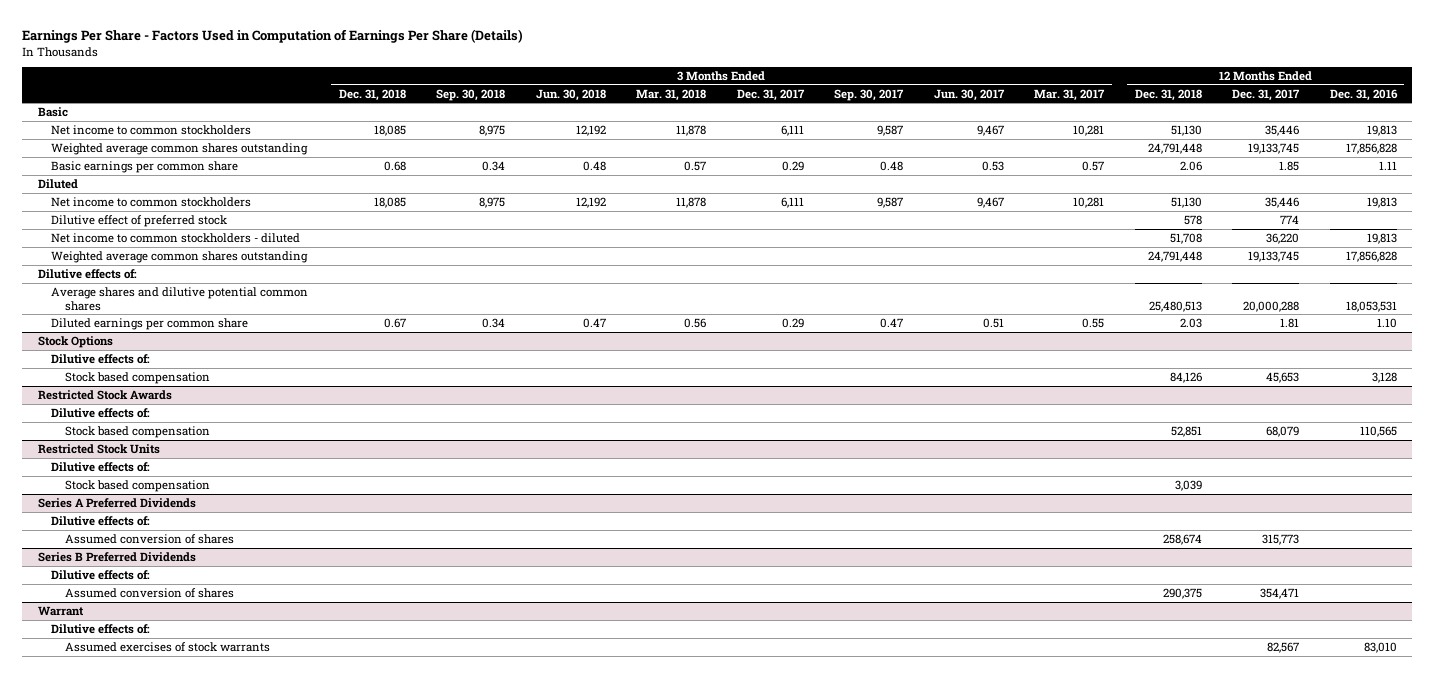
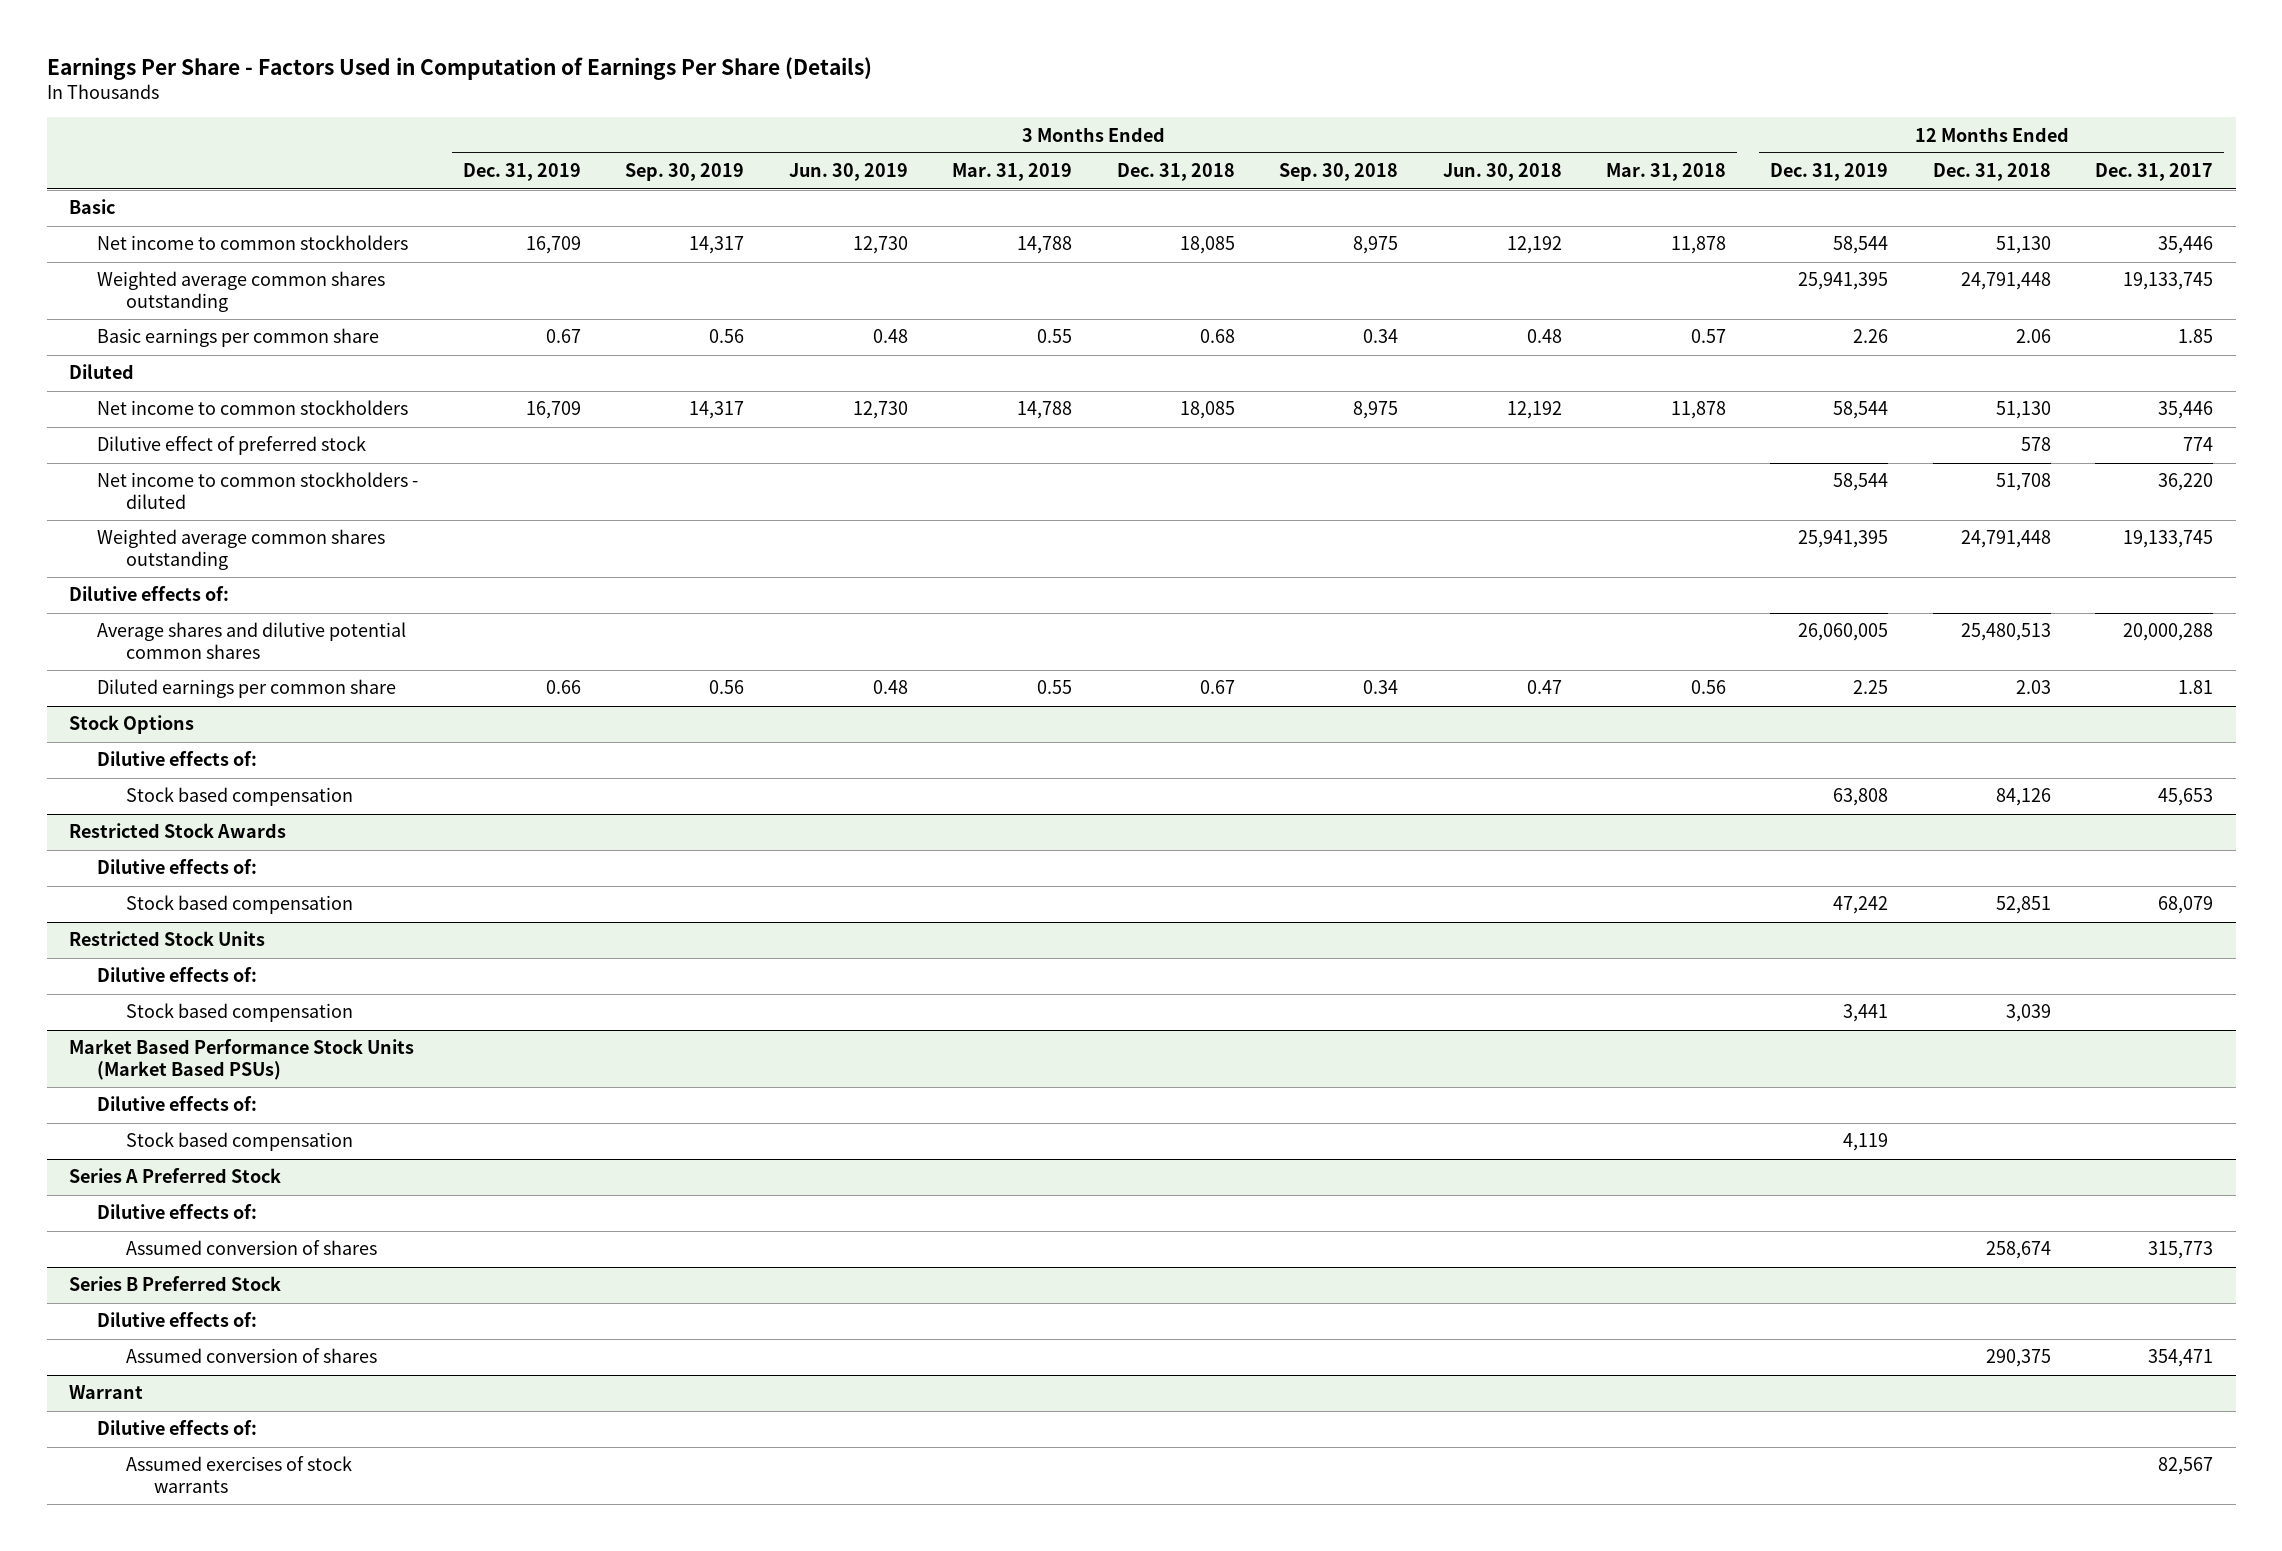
- | 3 Months Ended Dec. 31, 2018 | 3 Months Ended Sep. 30, 2018 | 3 Months Ended Jun. 30, 2018 | 3 Months Ended Mar. 31, 2018 | 3 Months Ended Dec. 31, 2017 | 3 Months Ended Sep. 30, 2017 | 3 Months Ended Jun. 30, 2017 | 3 Months Ended Mar. 31, 2017 | 12 Months Ended Dec. 31, 2018 | 12 Months Ended Dec. 31, 2017 | 12 Months Ended Dec. 31, 2016
+ | 3 Months Ended Dec. 31, 2019 | 3 Months Ended Sep. 30, 2019 | 3 Months Ended Jun. 30, 2019 | 3 Months Ended Mar. 31, 2019 | 3 Months Ended Dec. 31, 2018 | 3 Months Ended Sep. 30, 2018 | 3 Months Ended Jun. 30, 2018 | 3 Months Ended Mar. 31, 2018 | 12 Months Ended Dec. 31, 2019 | 12 Months Ended Dec. 31, 2018 | 12 Months Ended Dec. 31, 2017
- Series A Preferred Dividends
+ Market Based Performance Stock Units (Market Based PSUs)
+ Stock based compensation | | | | | | | | | 4,119 | |
+ Series A Preferred Stock
+ Dilutive effects of:
- Series B Preferred Dividends
+ Series B Preferred Stock

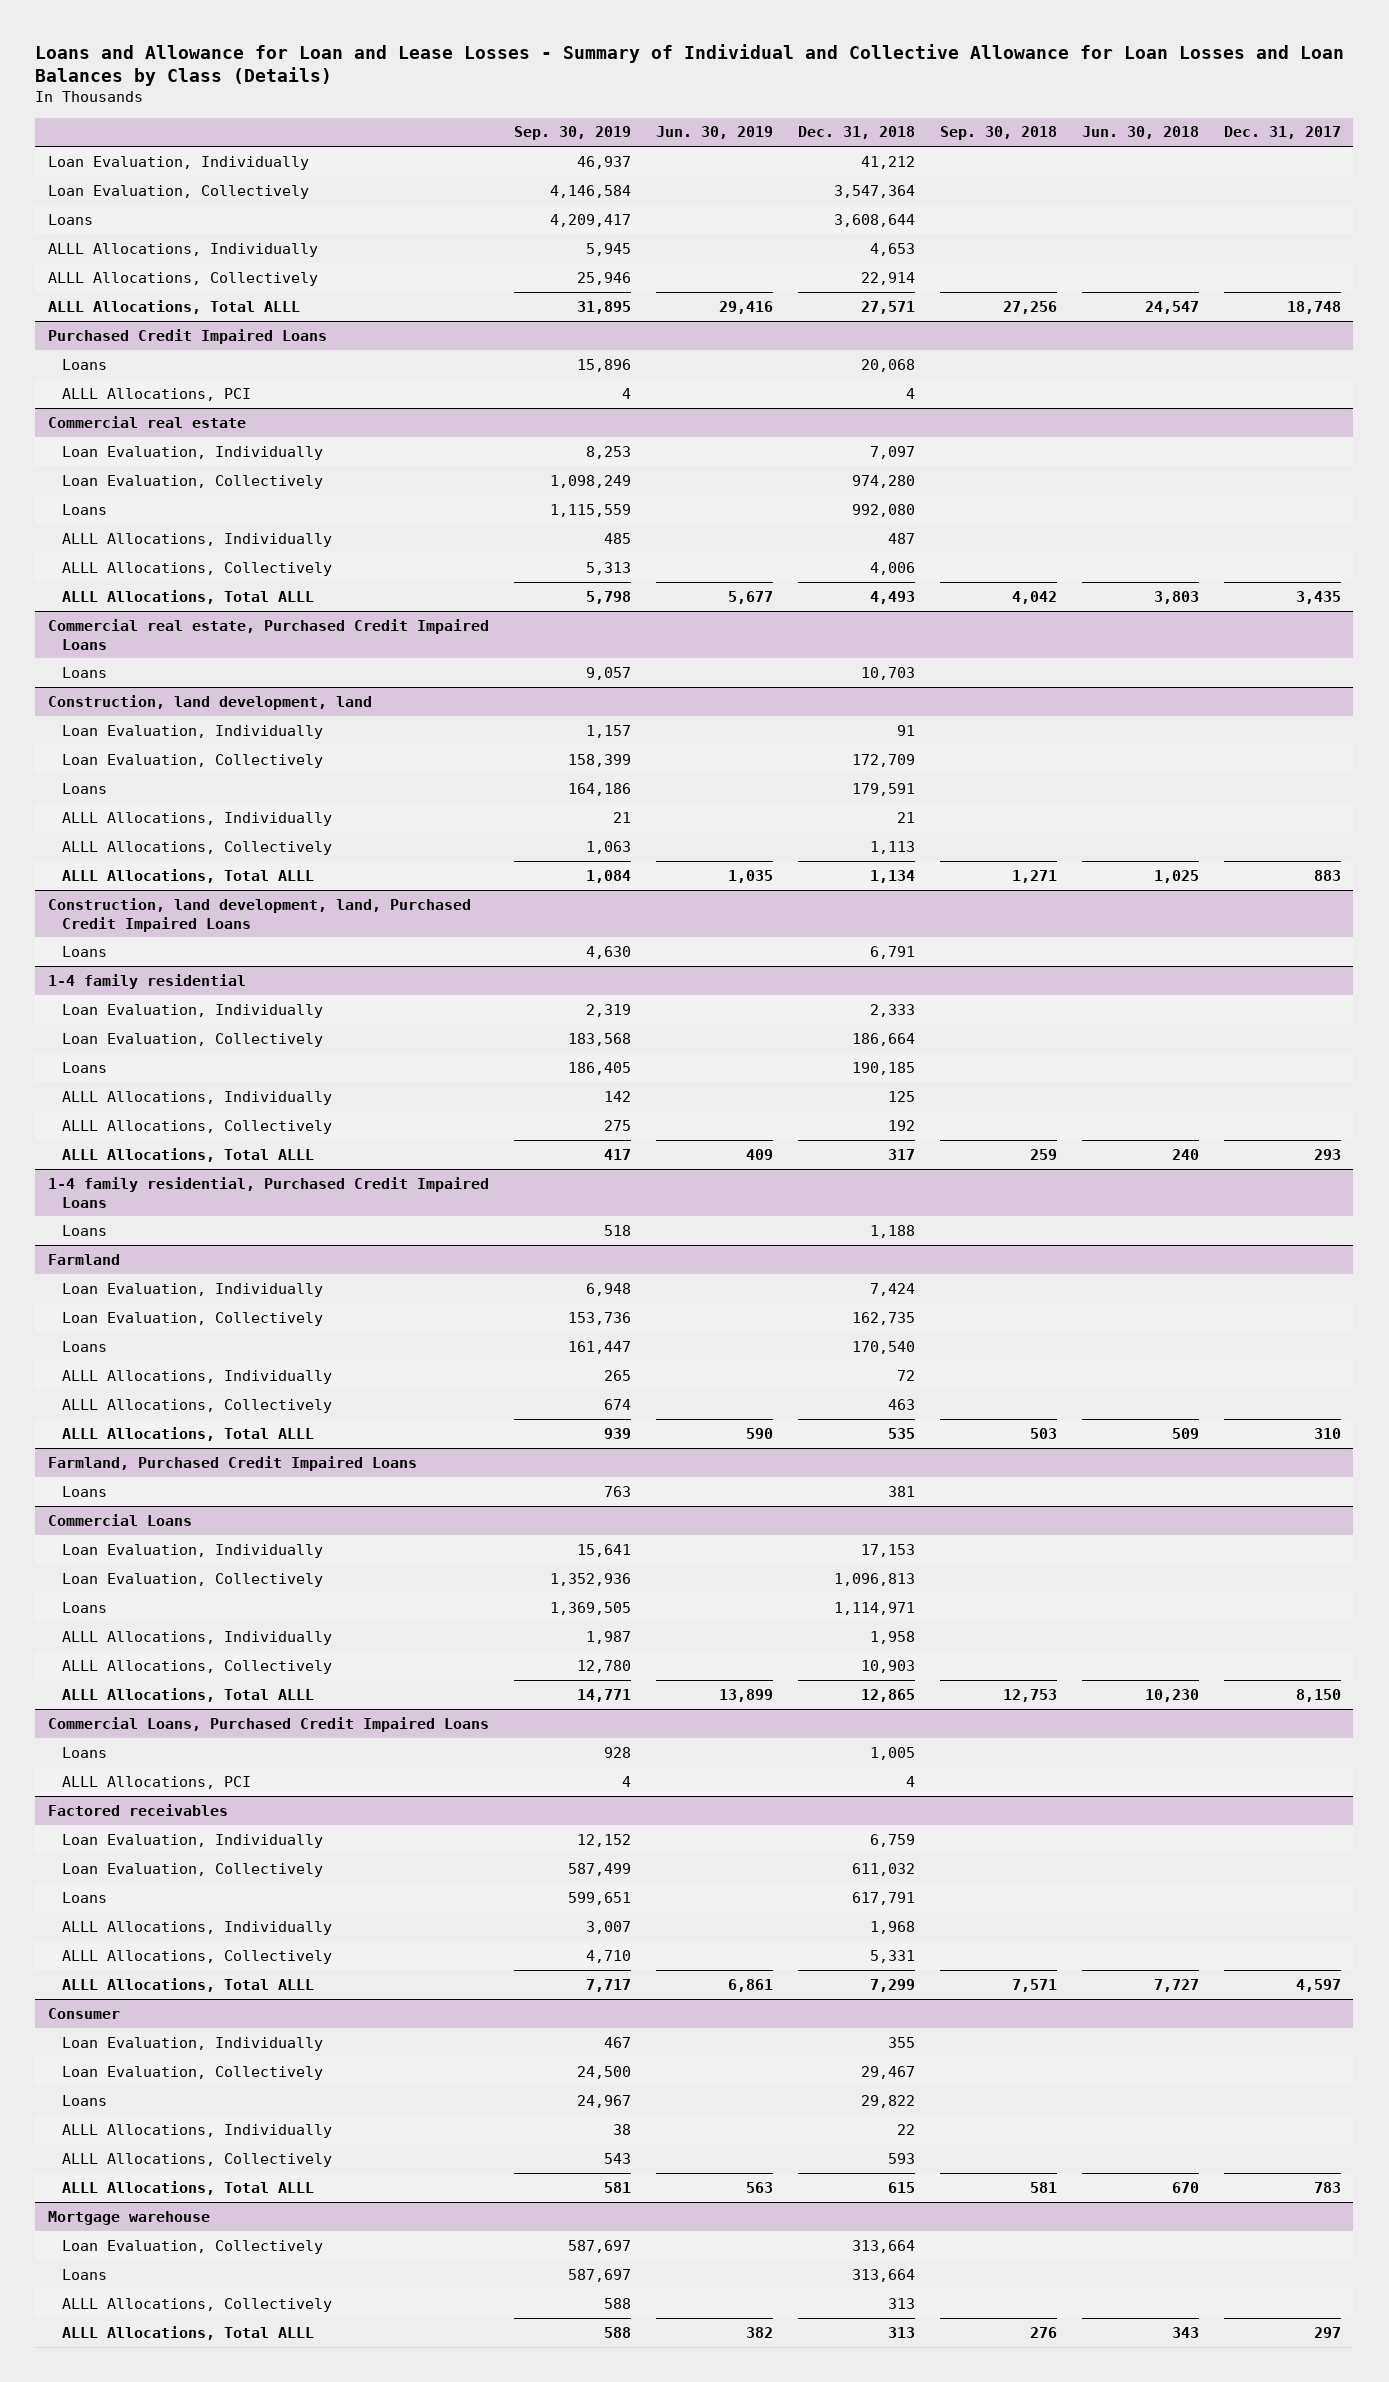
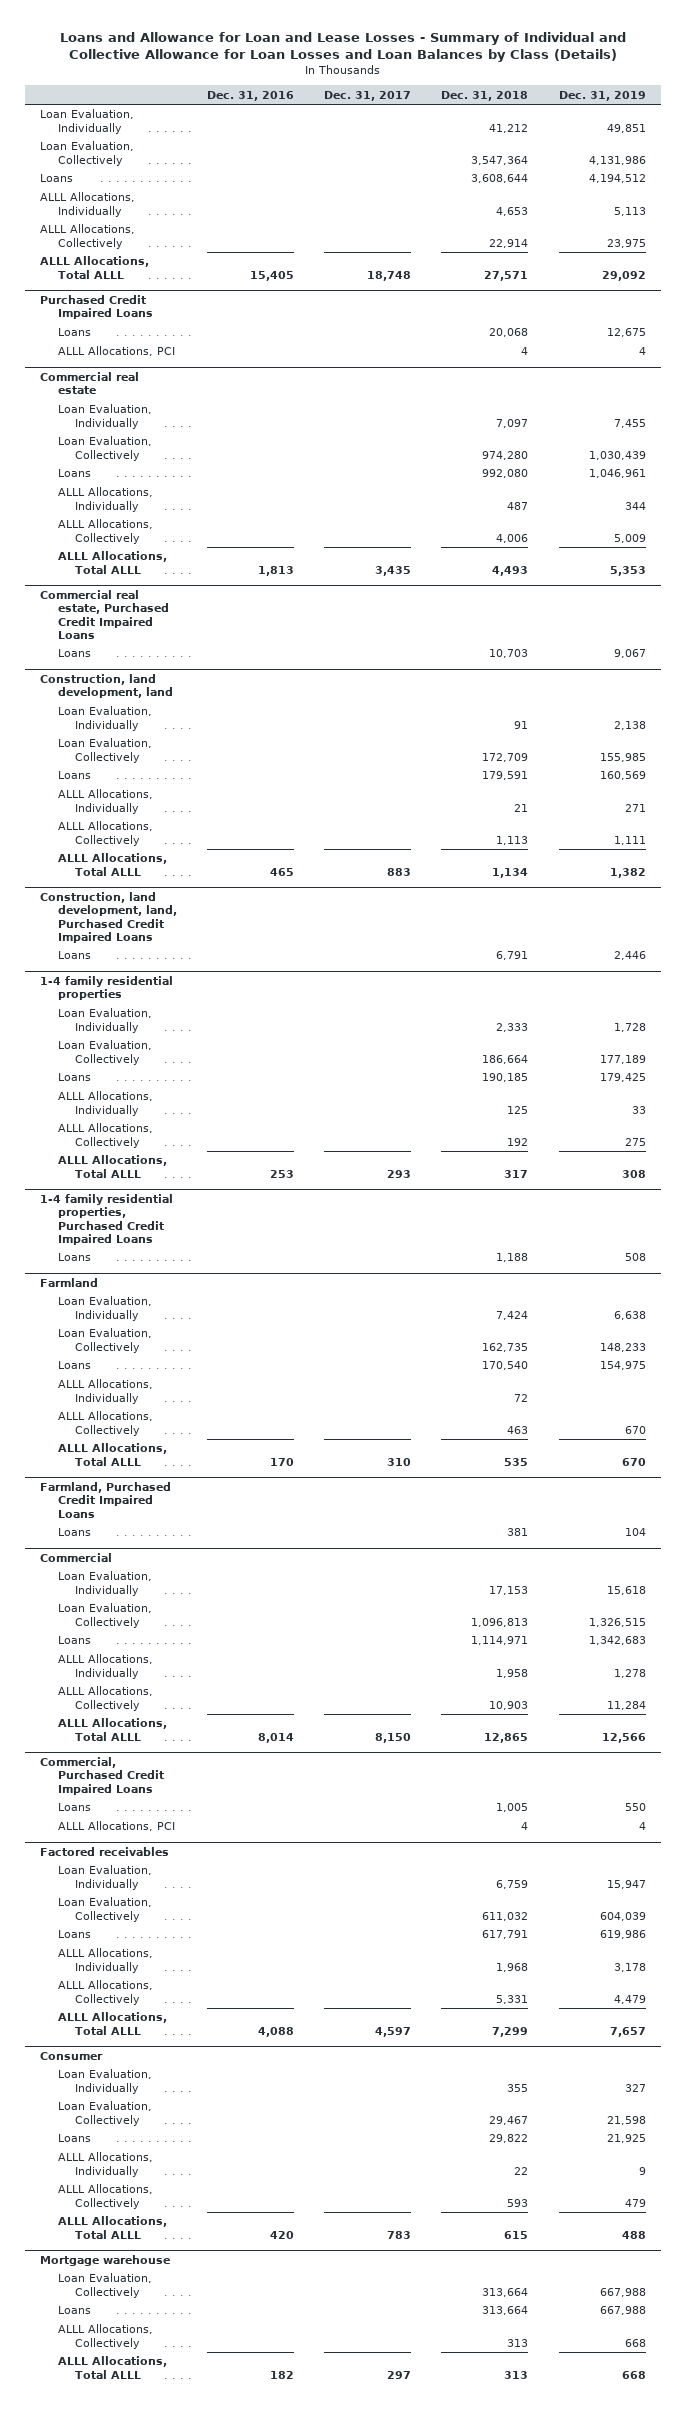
- | Sep. 30, 2019 | Jun. 30, 2019 | Dec. 31, 2018 | Sep. 30, 2018 | Jun. 30, 2018 | Dec. 31, 2017
+ | Dec. 31, 2016 | Dec. 31, 2017 | Dec. 31, 2018 | Dec. 31, 2019
- 1-4 family residential
+ 1-4 family residential properties
- 1-4 family residential, Purchased Credit Impaired Loans
+ 1-4 family residential properties, Purchased Credit Impaired Loans
- Commercial Loans
+ Commercial
- Commercial Loans, Purchased Credit Impaired Loans
+ Commercial, Purchased Credit Impaired Loans

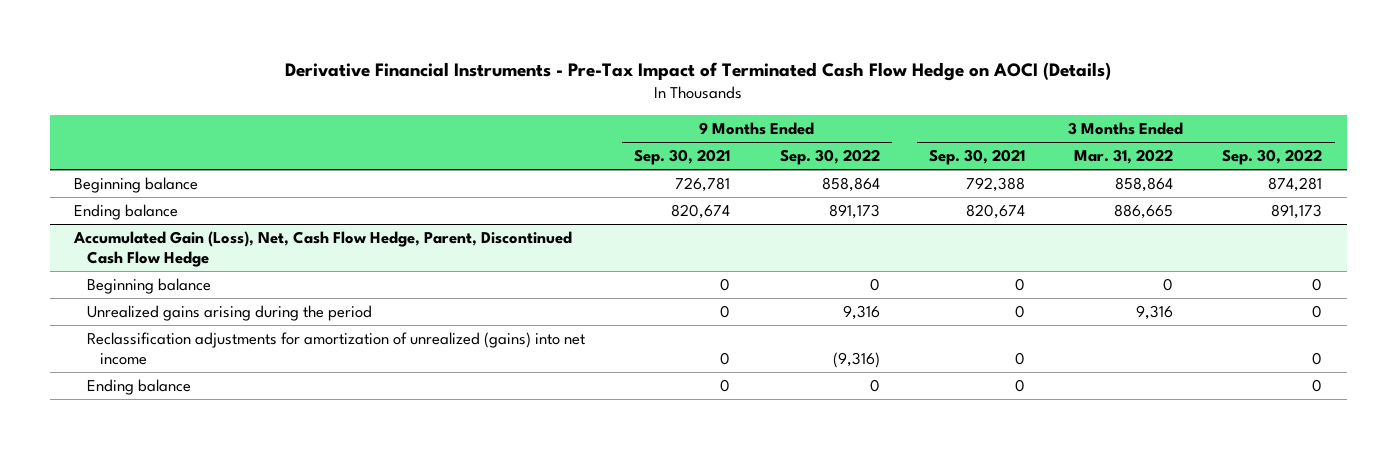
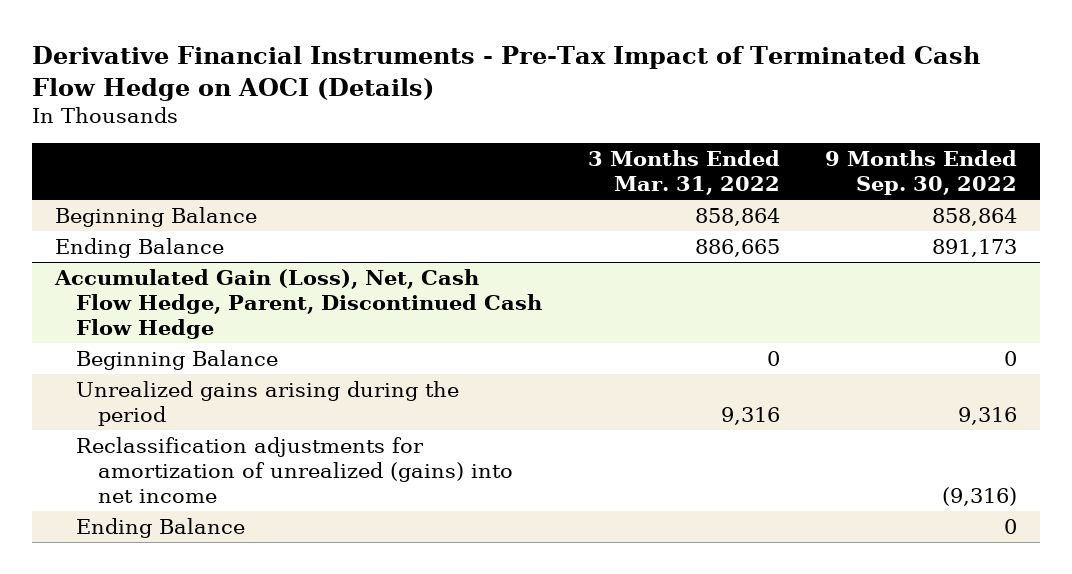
- | 9 Months Ended Sep. 30, 2021 | 9 Months Ended Sep. 30, 2022 | 3 Months Ended Sep. 30, 2021 | 3 Months Ended Mar. 31, 2022 | 3 Months Ended Sep. 30, 2022
+ | 3 Months Ended Mar. 31, 2022 | 9 Months Ended Sep. 30, 2022
- Beginning balance | 726,781 | 858,864 | 792,388 | 858,864 | 874,281
- Ending balance | 820,674 | 891,173 | 820,674 | 886,665 | 891,173
+ Beginning Balance | 858,864 | 858,864
+ Ending Balance | 886,665 | 891,173
@ Accumulated Gain (Loss), Net, Cash Flow Hedge, Parent, Discontinued Cash Flow Hedge
- Beginning balance | 0 | 0 | 0 | 0 | 0
+ Beginning Balance | 0 | 0
- Ending balance | 0 | 0 | 0 | | 0
+ Ending Balance | | 0

